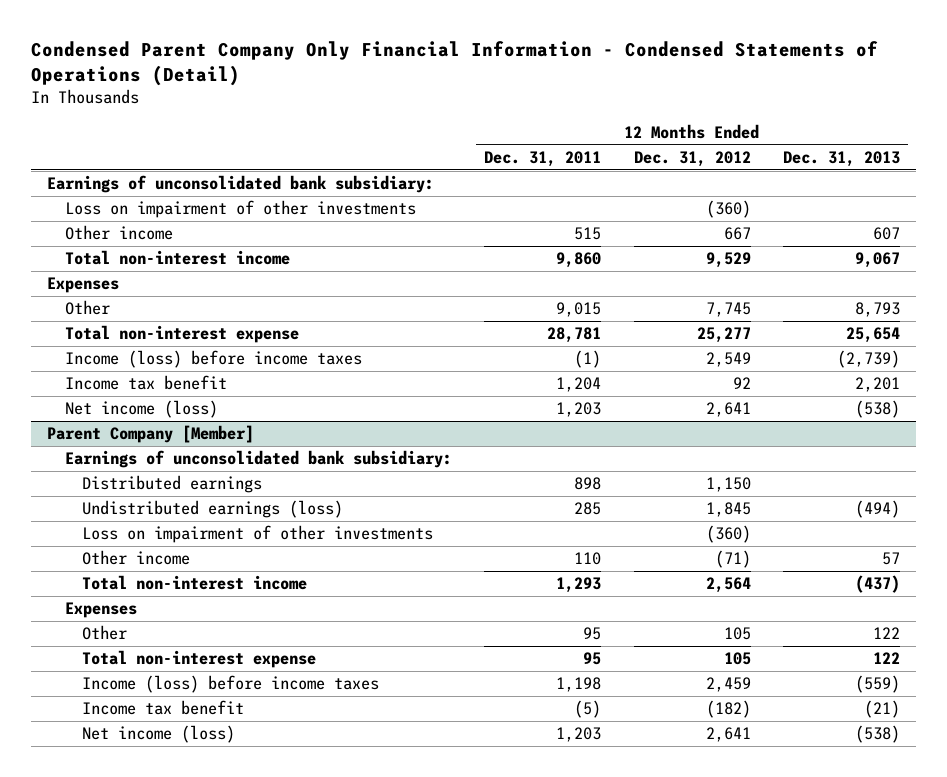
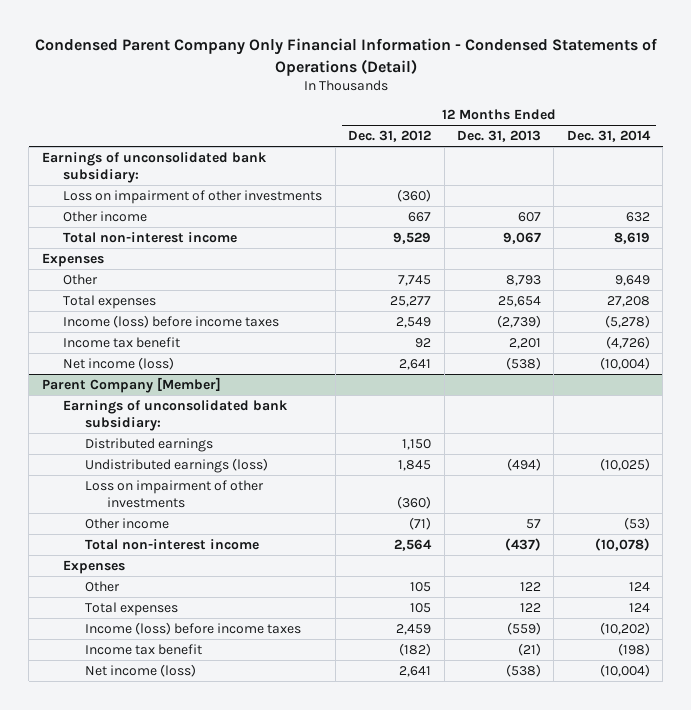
- | 12 Months Ended Dec. 31, 2011 | 12 Months Ended Dec. 31, 2012 | 12 Months Ended Dec. 31, 2013
+ | 12 Months Ended Dec. 31, 2012 | 12 Months Ended Dec. 31, 2013 | 12 Months Ended Dec. 31, 2014
- Total non-interest expense | 28,781 | 25,277 | 25,654
+ Total expenses | 25,277 | 25,654 | 27,208
@ Parent Company [Member]
- Total non-interest expense | 95 | 105 | 122
+ Total expenses | 105 | 122 | 124

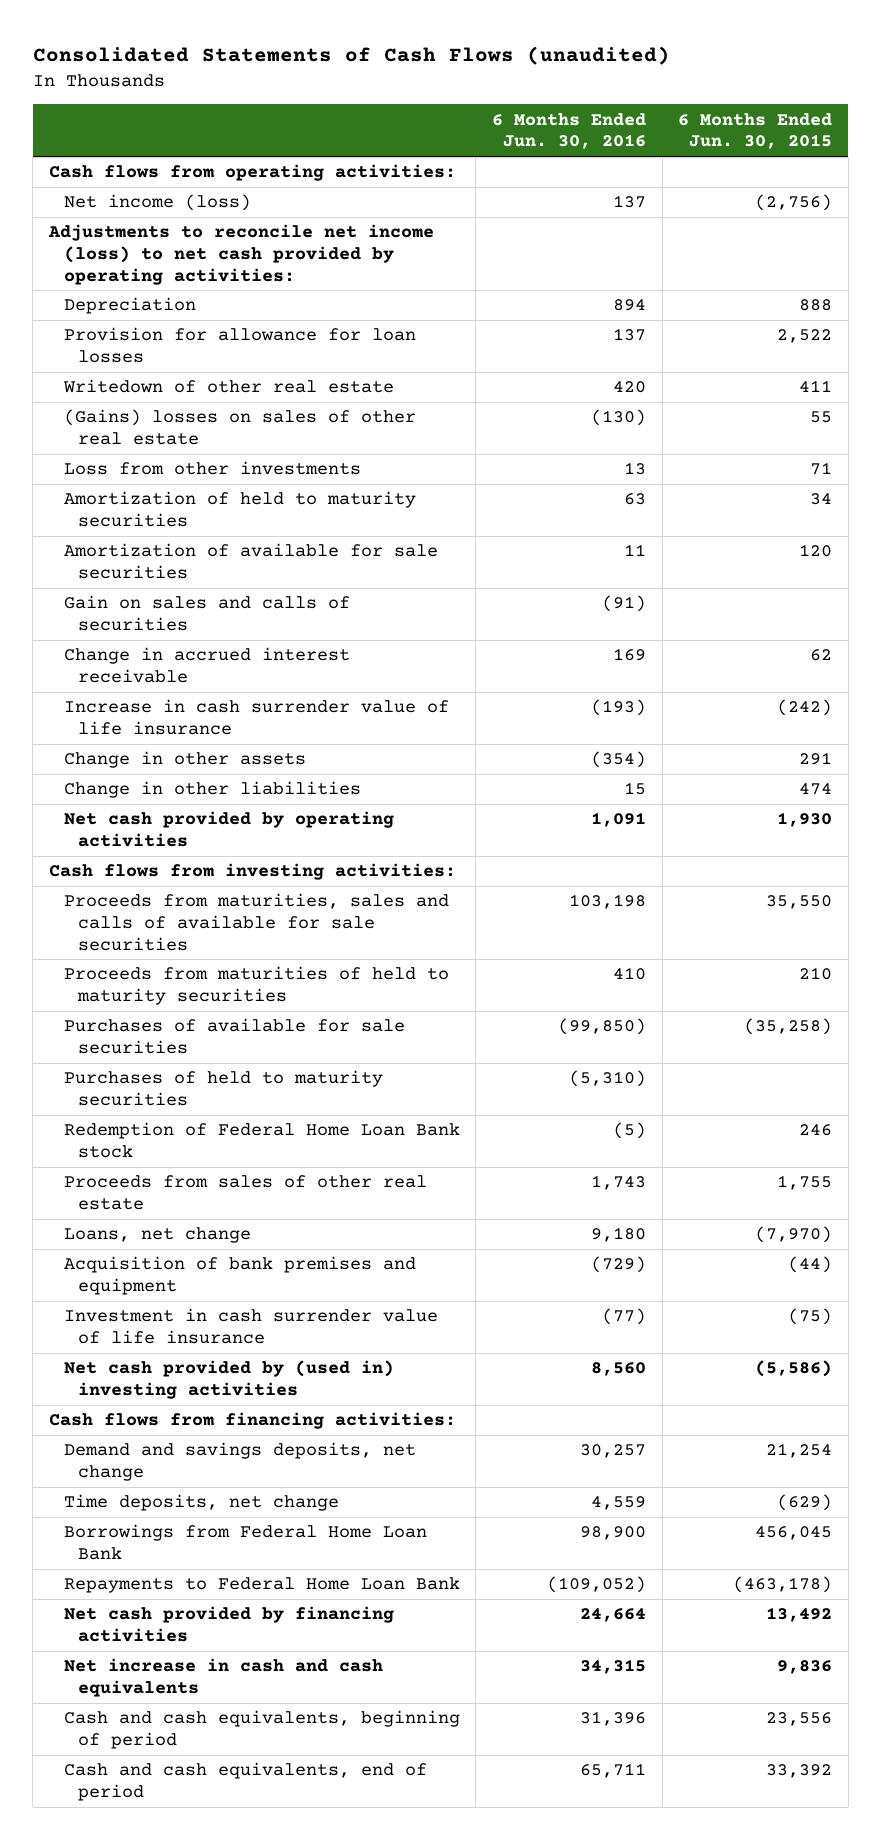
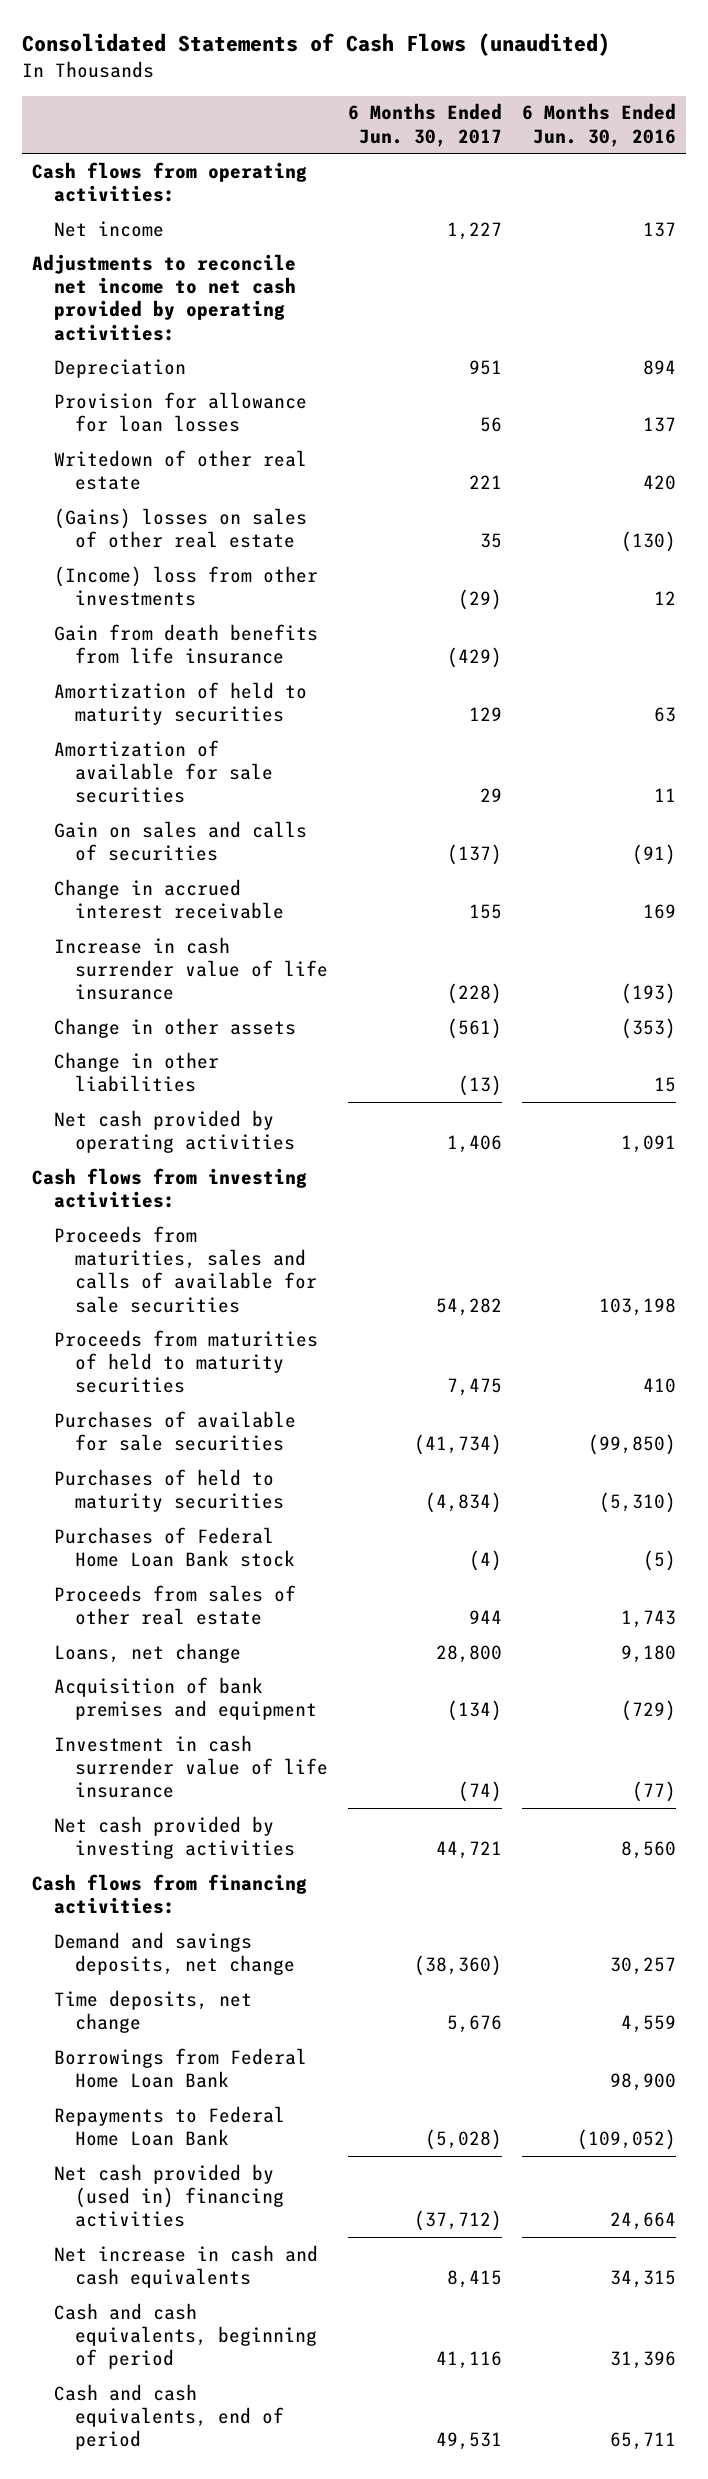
- | 6 Months Ended Jun. 30, 2016 | 6 Months Ended Jun. 30, 2015
+ | 6 Months Ended Jun. 30, 2017 | 6 Months Ended Jun. 30, 2016
- Net income (loss) | 137 | (2,756)
- Adjustments to reconcile net income (loss) to net cash provided by operating activities:
+ Net income | 1,227 | 137
+ Adjustments to reconcile net income to net cash provided by operating activities:
- Loss from other investments | 13 | 71
+ (Income) loss from other investments | (29) | 12
+ Gain from death benefits from life insurance | (429) |
- Change in other assets | (354) | 291
+ Change in other assets | (561) | (353)
- Redemption of Federal Home Loan Bank stock | (5) | 246
+ Purchases of Federal Home Loan Bank stock | (4) | (5)
- Net cash provided by (used in) investing activities | 8,560 | (5,586)
+ Net cash provided by investing activities | 44,721 | 8,560
- Net cash provided by financing activities | 24,664 | 13,492
+ Net cash provided by (used in) financing activities | (37,712) | 24,664

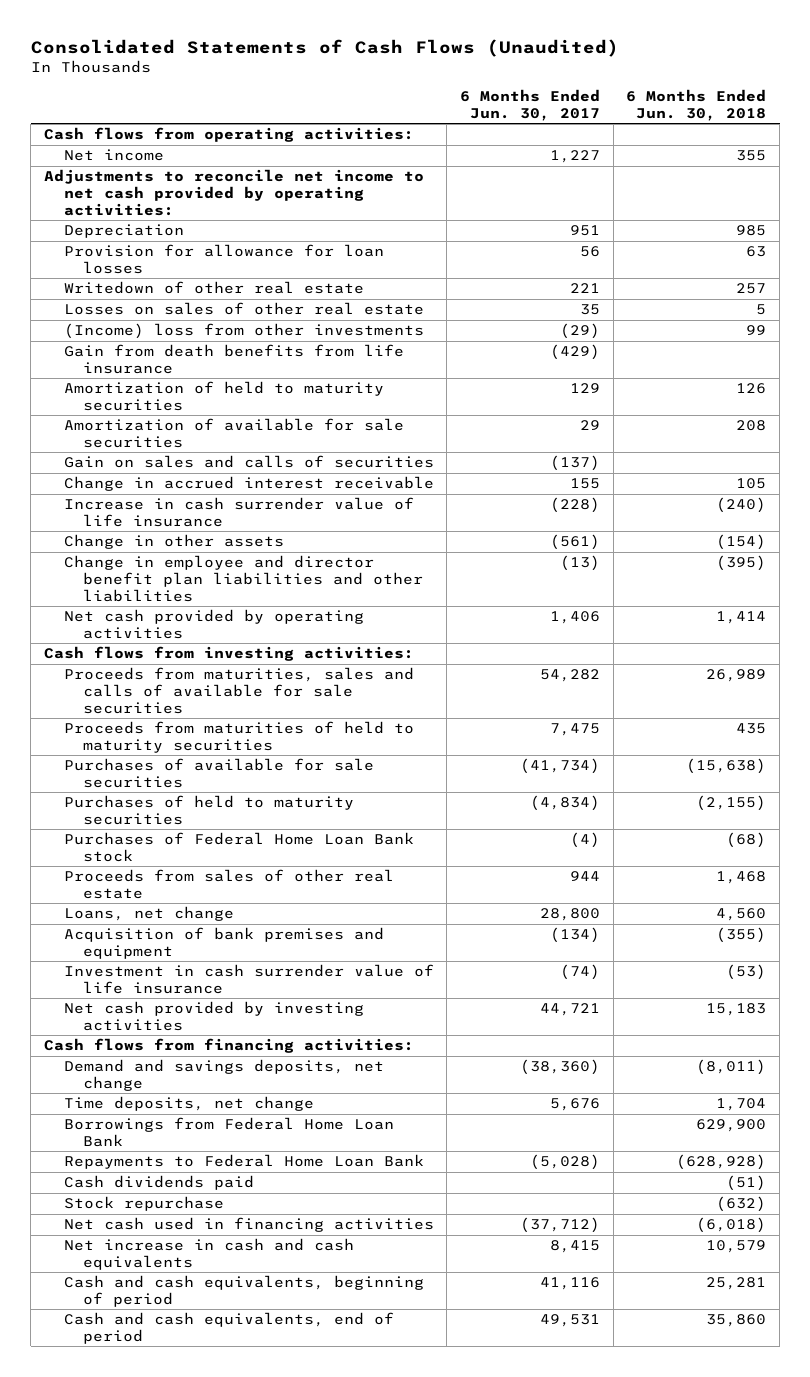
- Consolidated Statements of Cash Flows (unaudited)
+ Consolidated Statements of Cash Flows (Unaudited)
- | 6 Months Ended Jun. 30, 2017 | 6 Months Ended Jun. 30, 2016
+ | 6 Months Ended Jun. 30, 2017 | 6 Months Ended Jun. 30, 2018
- (Gains) losses on sales of other real estate | 35 | (130)
+ Losses on sales of other real estate | 35 | 5
- Change in other liabilities | (13) | 15
+ Change in employee and director benefit plan liabilities and other liabilities | (13) | (395)
- Net cash provided by (used in) financing activities | (37,712) | 24,664
+ Cash dividends paid | | (51)
+ Stock repurchase | | (632)
+ Net cash used in financing activities | (37,712) | (6,018)

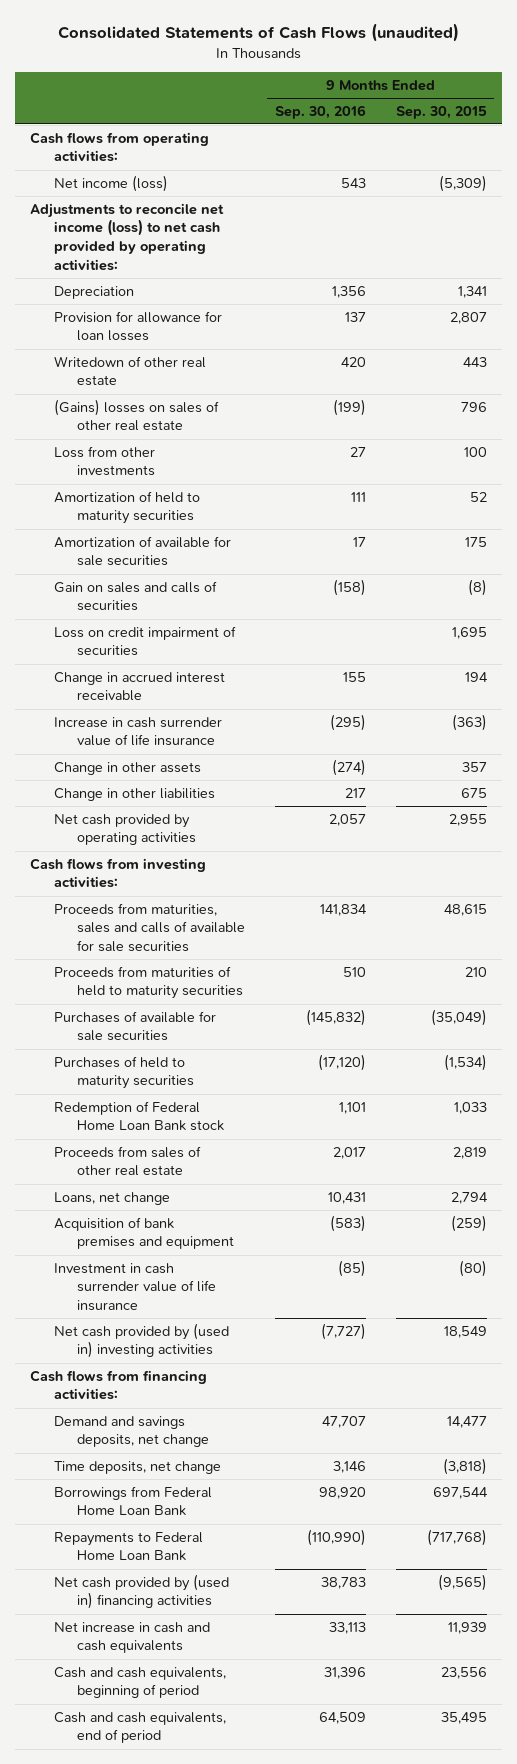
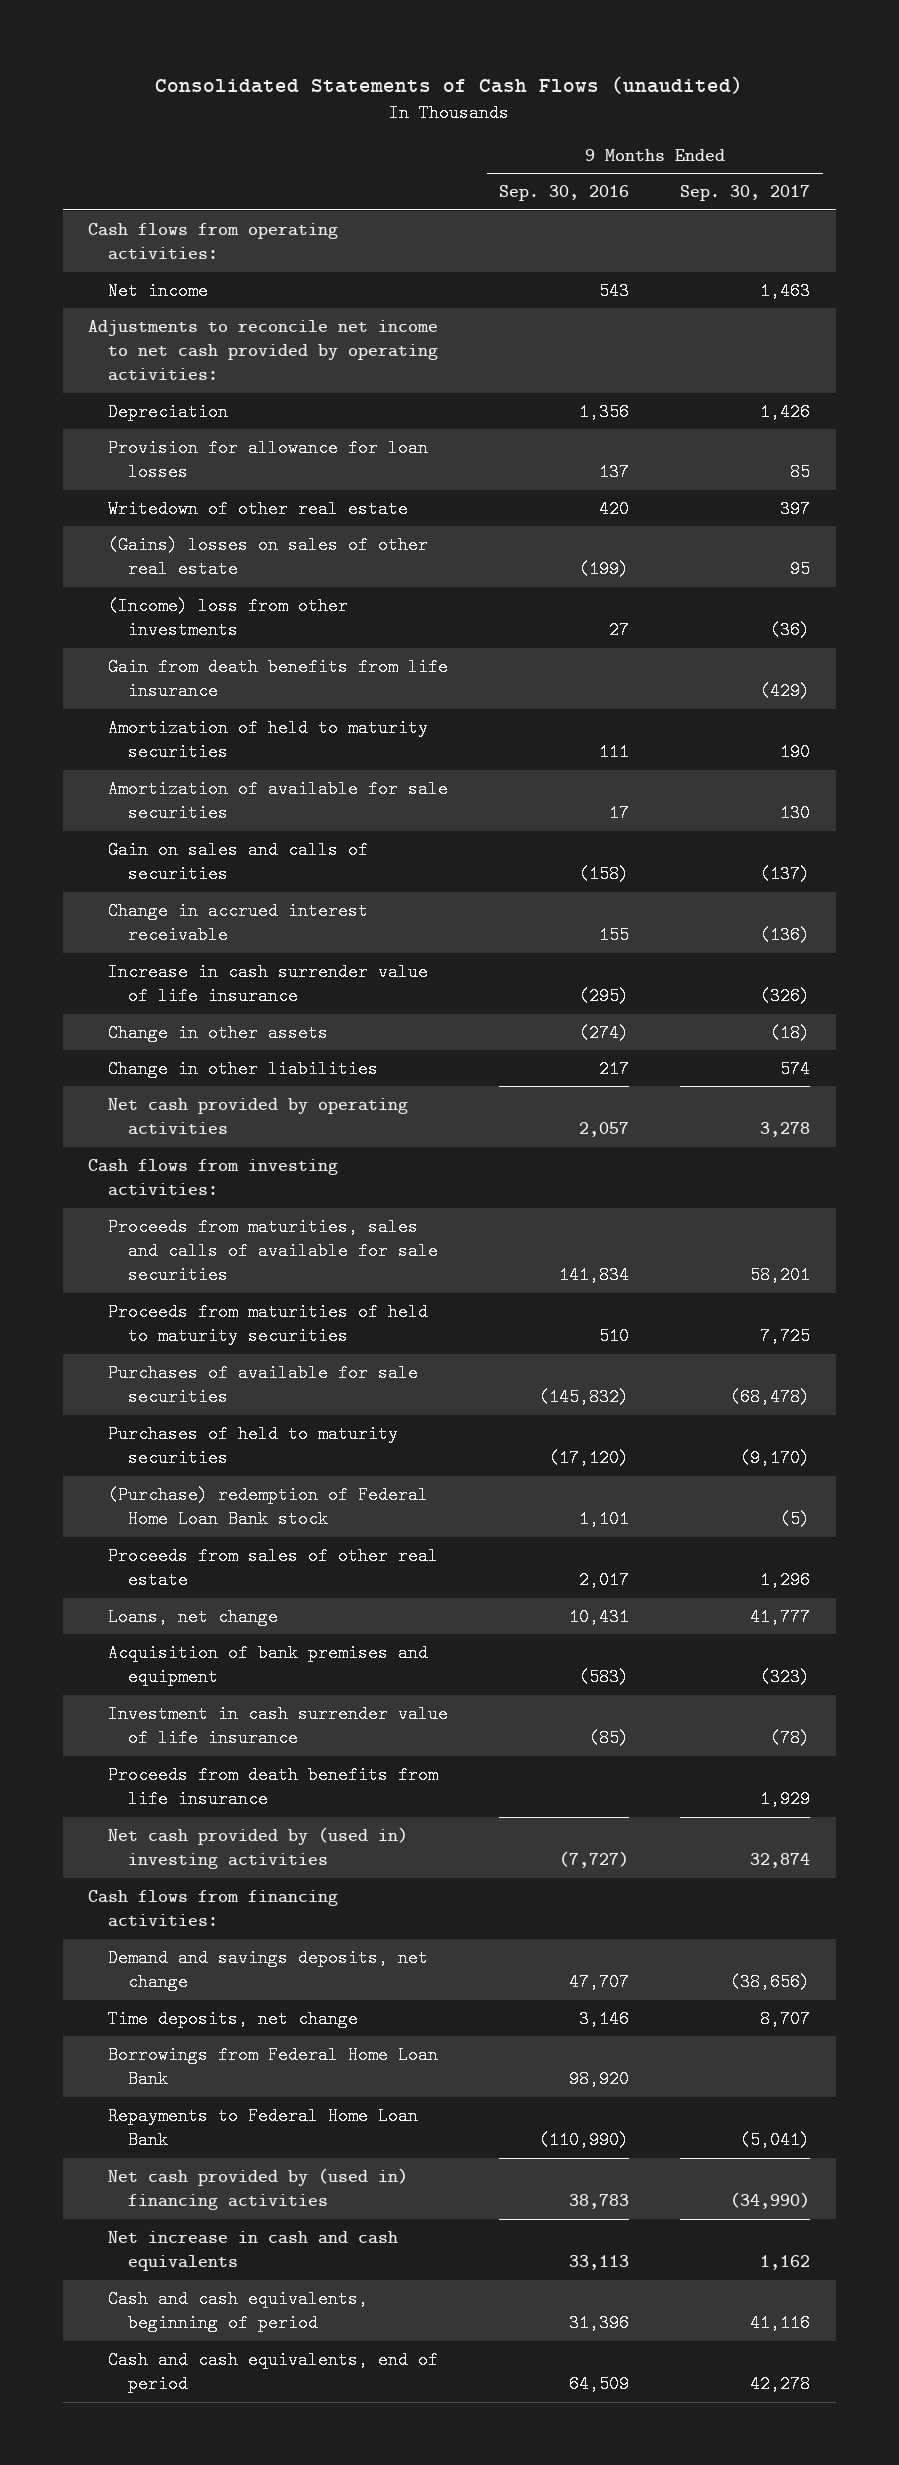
- | 9 Months Ended Sep. 30, 2016 | 9 Months Ended Sep. 30, 2015
+ | 9 Months Ended Sep. 30, 2016 | 9 Months Ended Sep. 30, 2017
- Net income (loss) | 543 | (5,309)
- Adjustments to reconcile net income (loss) to net cash provided by operating activities:
+ Net income | 543 | 1,463
+ Adjustments to reconcile net income to net cash provided by operating activities:
- Loss from other investments | 27 | 100
+ (Income) loss from other investments | 27 | (36)
+ Gain from death benefits from life insurance | | (429)
- Loss on credit impairment of securities | | 1,695
- Redemption of Federal Home Loan Bank stock | 1,101 | 1,033
+ (Purchase) redemption of Federal Home Loan Bank stock | 1,101 | (5)
+ Proceeds from death benefits from life insurance | | 1,929

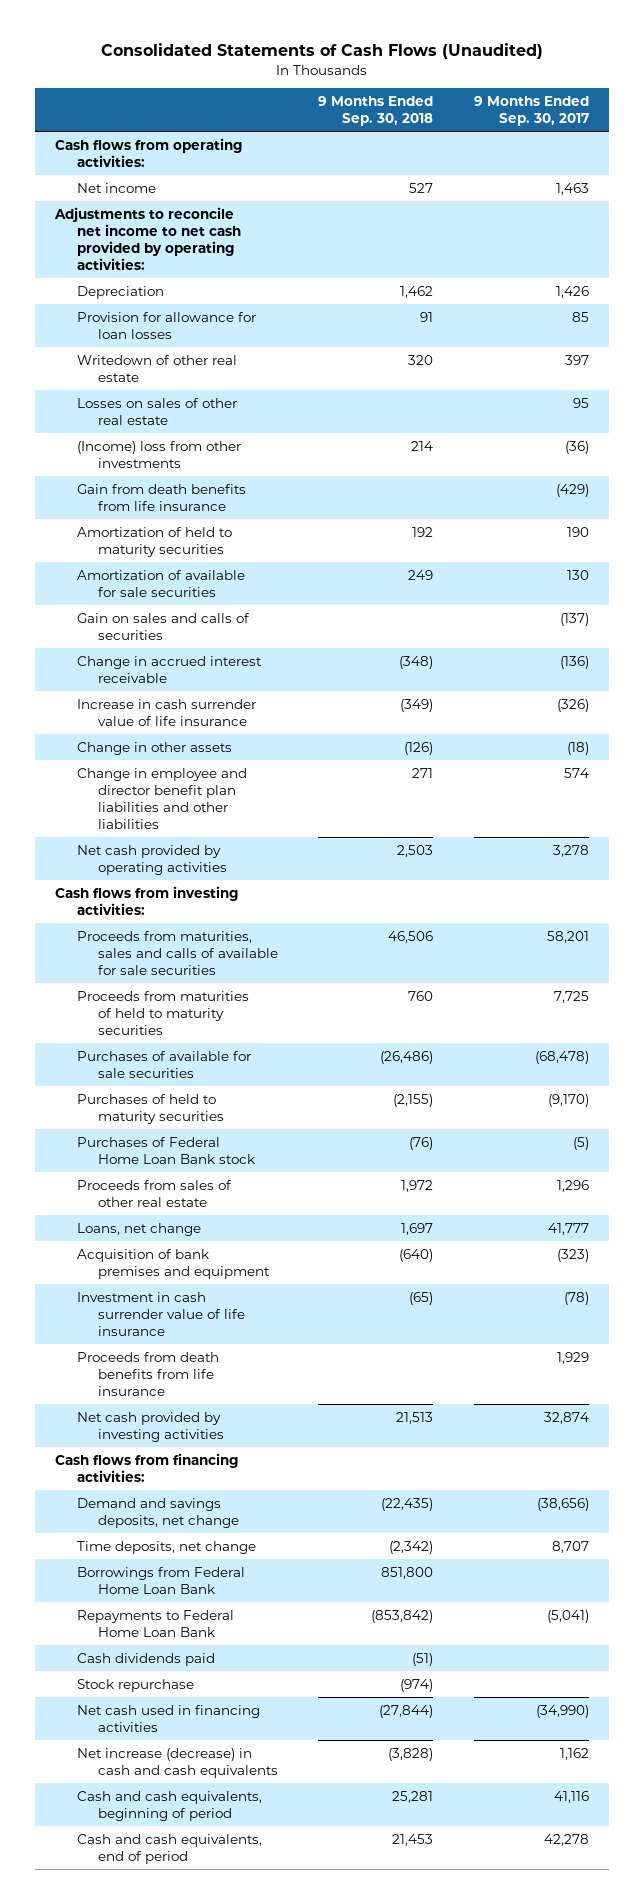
- Consolidated Statements of Cash Flows (unaudited)
+ Consolidated Statements of Cash Flows (Unaudited)
- | 9 Months Ended Sep. 30, 2016 | 9 Months Ended Sep. 30, 2017
+ | 9 Months Ended Sep. 30, 2018 | 9 Months Ended Sep. 30, 2017
- (Gains) losses on sales of other real estate | (199) | 95
+ Losses on sales of other real estate | | 95
- Change in other liabilities | 217 | 574
+ Change in employee and director benefit plan liabilities and other liabilities | 271 | 574
- (Purchase) redemption of Federal Home Loan Bank stock | 1,101 | (5)
+ Purchases of Federal Home Loan Bank stock | (76) | (5)
- Net cash provided by (used in) investing activities | (7,727) | 32,874
+ Net cash provided by investing activities | 21,513 | 32,874
- Net cash provided by (used in) financing activities | 38,783 | (34,990)
- Net increase in cash and cash equivalents | 33,113 | 1,162
+ Cash dividends paid | (51) |
+ Stock repurchase | (974) |
+ Net cash used in financing activities | (27,844) | (34,990)
+ Net increase (decrease) in cash and cash equivalents | (3,828) | 1,162

